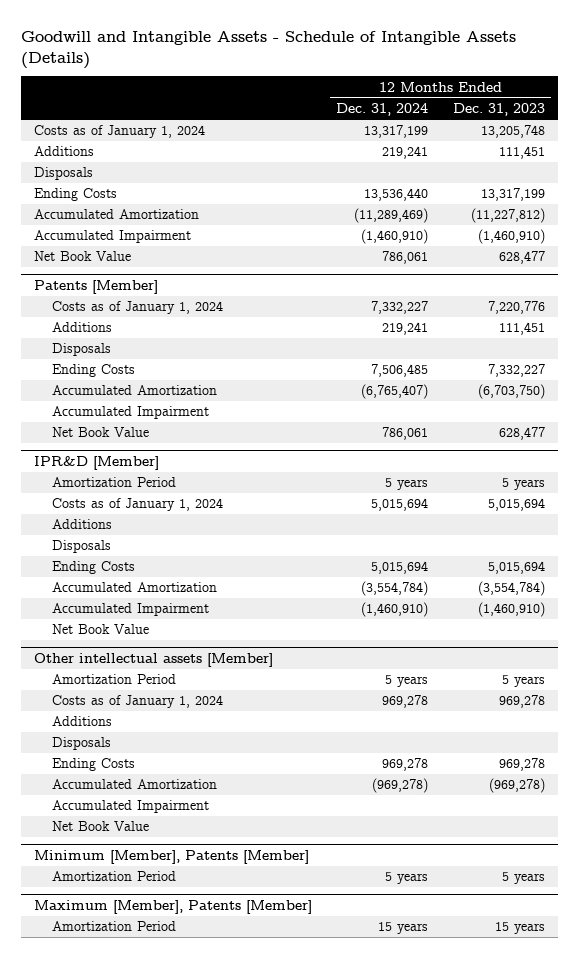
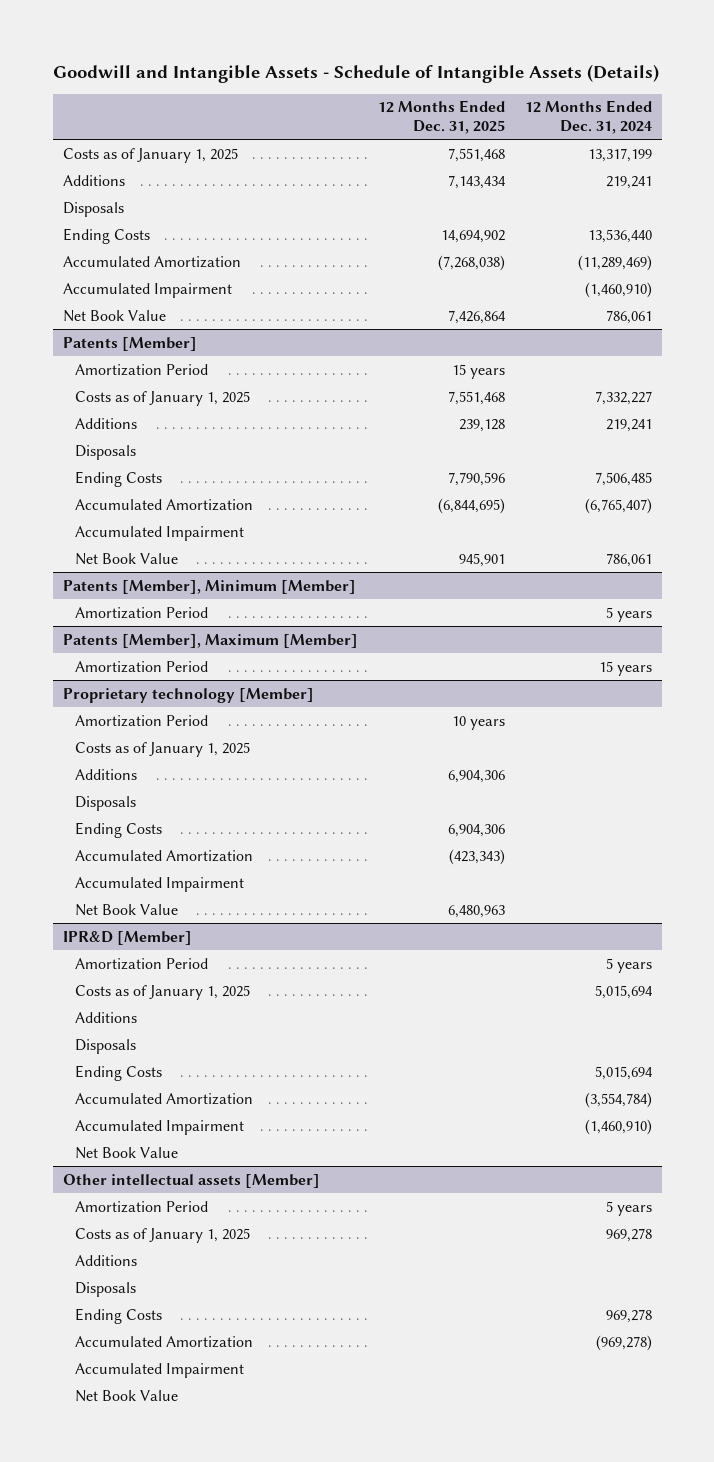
- | 12 Months Ended Dec. 31, 2024 | 12 Months Ended Dec. 31, 2023
+ | 12 Months Ended Dec. 31, 2025 | 12 Months Ended Dec. 31, 2024
- Costs as of January 1, 2024 | 13,317,199 | 13,205,748
+ Costs as of January 1, 2025 | 7,551,468 | 13,317,199
@ Patents [Member]
- Costs as of January 1, 2024 | 7,332,227 | 7,220,776
+ Amortization Period | 15 years |
+ Costs as of January 1, 2025 | 7,551,468 | 7,332,227
+ Patents [Member], Minimum [Member]
+ Amortization Period | | 5 years
+ Patents [Member], Maximum [Member]
+ Amortization Period | | 15 years
+ Proprietary technology [Member]
+ Amortization Period | 10 years |
+ Costs as of January 1, 2025
+ Additions | 6,904,306 |
+ Disposals
+ Ending Costs | 6,904,306 |
+ Accumulated Amortization | (423,343) |
+ Accumulated Impairment
+ Net Book Value | 6,480,963 |
@ IPR&D [Member]
- Costs as of January 1, 2024 | 5,015,694 | 5,015,694
+ Costs as of January 1, 2025 | | 5,015,694
@ Other intellectual assets [Member]
- Costs as of January 1, 2024 | 969,278 | 969,278
+ Costs as of January 1, 2025 | | 969,278
- Minimum [Member], Patents [Member]
- Amortization Period | 5 years | 5 years
- Maximum [Member], Patents [Member]
- Amortization Period | 15 years | 15 years

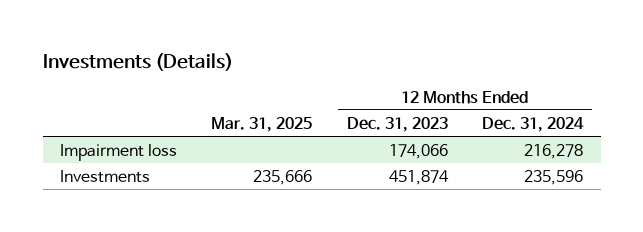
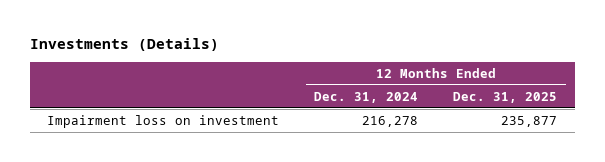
- | Mar. 31, 2025 | 12 Months Ended Dec. 31, 2023 | 12 Months Ended Dec. 31, 2024
+ | 12 Months Ended Dec. 31, 2024 | 12 Months Ended Dec. 31, 2025
- Impairment loss | | 174,066 | 216,278
- Investments | 235,666 | 451,874 | 235,596
+ Impairment loss on investment | 216,278 | 235,877

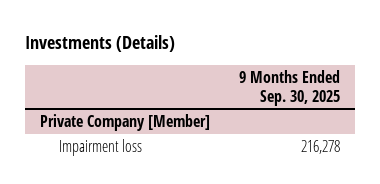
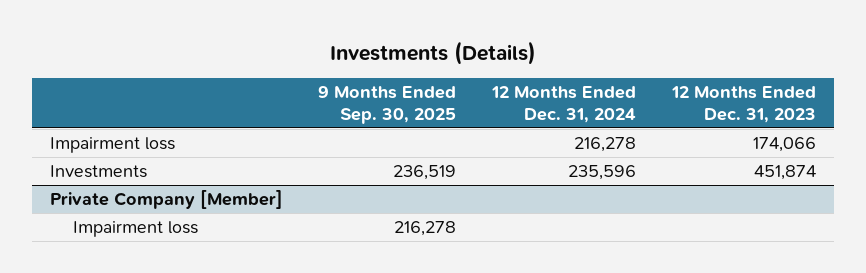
- | 9 Months Ended Sep. 30, 2025
+ | 9 Months Ended Sep. 30, 2025 | 12 Months Ended Dec. 31, 2024 | 12 Months Ended Dec. 31, 2023
+ Impairment loss | | 216,278 | 174,066
+ Investments | 236,519 | 235,596 | 451,874

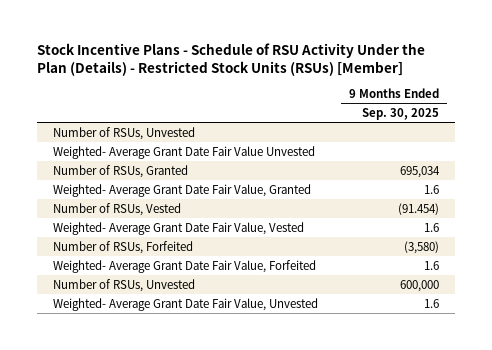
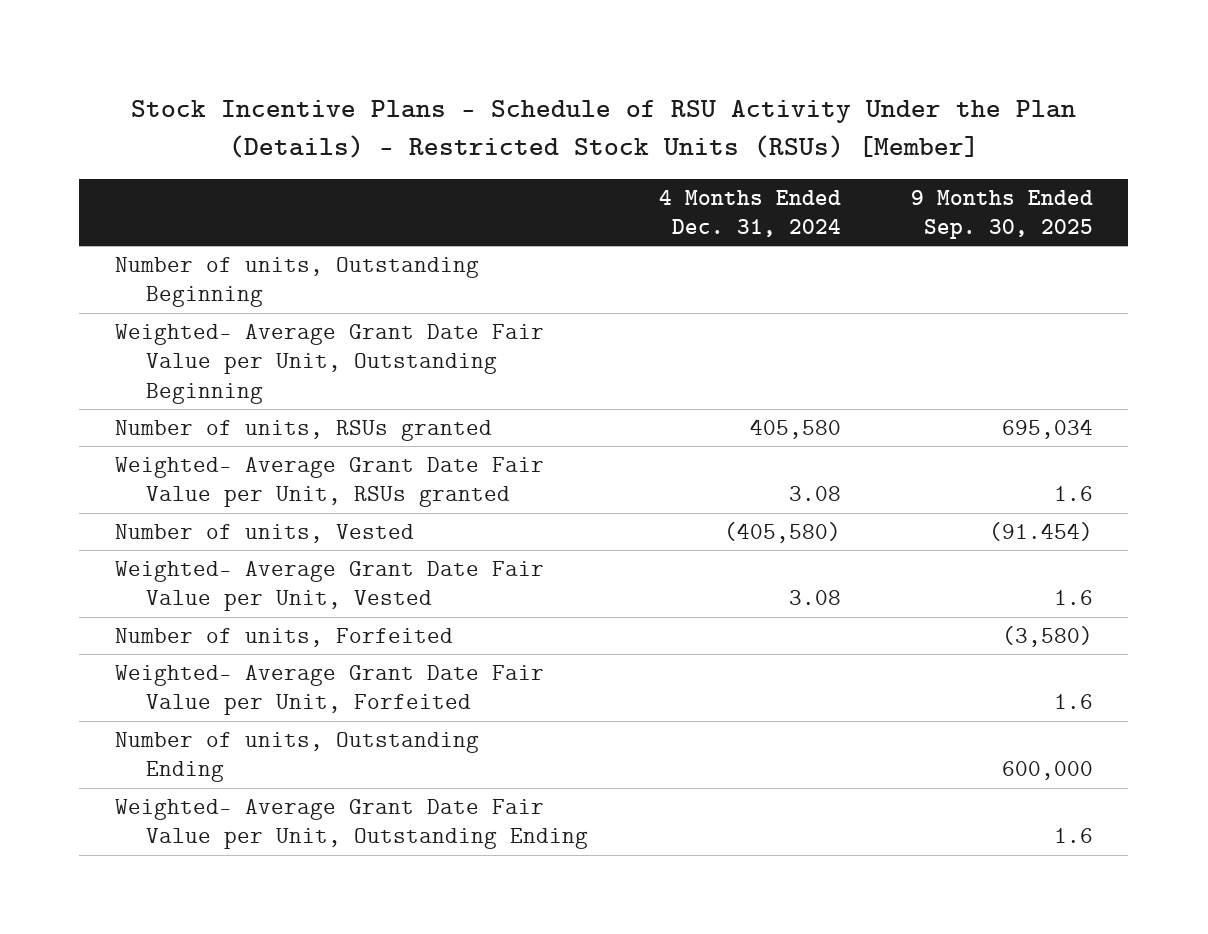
- | 9 Months Ended Sep. 30, 2025
+ | 4 Months Ended Dec. 31, 2024 | 9 Months Ended Sep. 30, 2025
- Number of RSUs, Unvested
- Weighted- Average Grant Date Fair Value Unvested
- Number of RSUs, Granted | 695,034
- Weighted- Average Grant Date Fair Value, Granted | 1.6
- Number of RSUs, Vested | (91.454)
- Weighted- Average Grant Date Fair Value, Vested | 1.6
- Number of RSUs, Forfeited | (3,580)
- Weighted- Average Grant Date Fair Value, Forfeited | 1.6
- Number of RSUs, Unvested | 600,000
- Weighted- Average Grant Date Fair Value, Unvested | 1.6
+ Number of units, Outstanding Beginning
+ Weighted- Average Grant Date Fair Value per Unit, Outstanding Beginning
+ Number of units, RSUs granted | 405,580 | 695,034
+ Weighted- Average Grant Date Fair Value per Unit, RSUs granted | 3.08 | 1.6
+ Number of units, Vested | (405,580) | (91.454)
+ Weighted- Average Grant Date Fair Value per Unit, Vested | 3.08 | 1.6
+ Number of units, Forfeited | | (3,580)
+ Weighted- Average Grant Date Fair Value per Unit, Forfeited | | 1.6
+ Number of units, Outstanding Ending | | 600,000
+ Weighted- Average Grant Date Fair Value per Unit, Outstanding Ending | | 1.6

